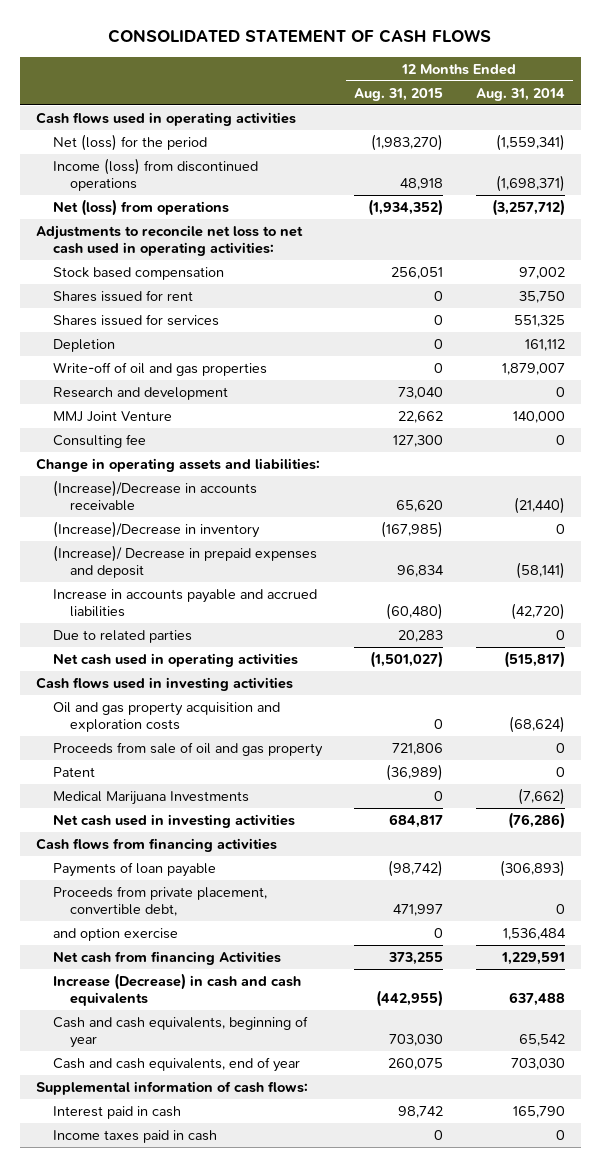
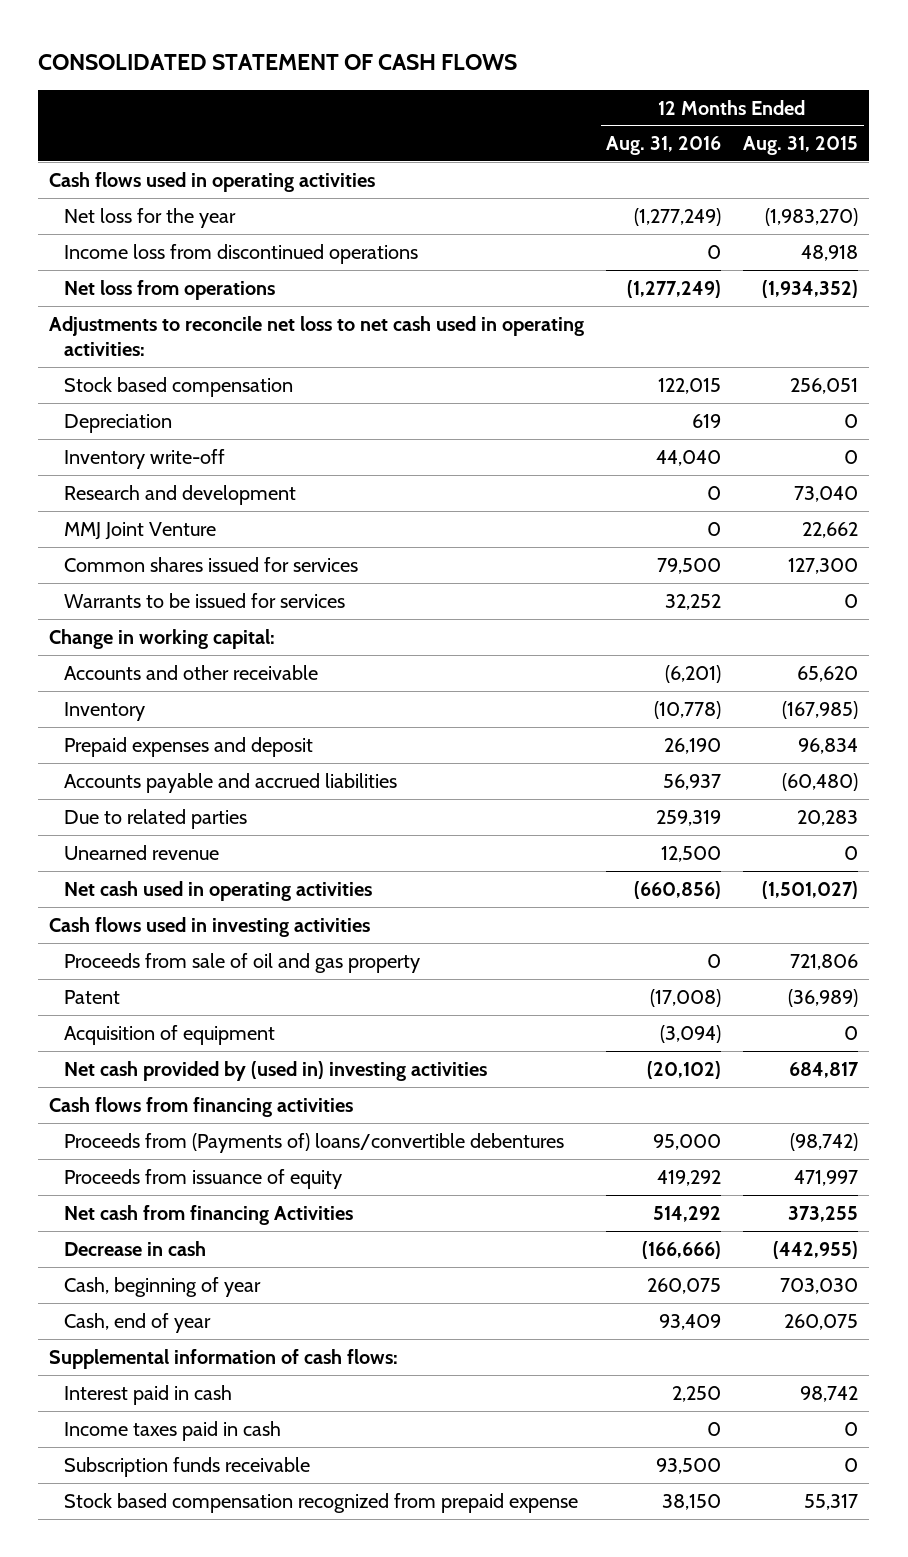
- | 12 Months Ended Aug. 31, 2015 | 12 Months Ended Aug. 31, 2014
+ | 12 Months Ended Aug. 31, 2016 | 12 Months Ended Aug. 31, 2015
- Net (loss) for the period | (1,983,270) | (1,559,341)
- Income (loss) from discontinued operations | 48,918 | (1,698,371)
- Net (loss) from operations | (1,934,352) | (3,257,712)
+ Net loss for the year | (1,277,249) | (1,983,270)
+ Income loss from discontinued operations | 0 | 48,918
+ Net loss from operations | (1,277,249) | (1,934,352)
- Shares issued for rent | 0 | 35,750
- Shares issued for services | 0 | 551,325
- Depletion | 0 | 161,112
- Write-off of oil and gas properties | 0 | 1,879,007
+ Depreciation | 619 | 0
+ Inventory write-off | 44,040 | 0
- Consulting fee | 127,300 | 0
- Change in operating assets and liabilities:
- (Increase)/Decrease in accounts receivable | 65,620 | (21,440)
- (Increase)/Decrease in inventory | (167,985) | 0
- (Increase)/ Decrease in prepaid expenses and deposit | 96,834 | (58,141)
- Increase in accounts payable and accrued liabilities | (60,480) | (42,720)
+ Common shares issued for services | 79,500 | 127,300
+ Warrants to be issued for services | 32,252 | 0
+ Change in working capital:
+ Accounts and other receivable | (6,201) | 65,620
+ Inventory | (10,778) | (167,985)
+ Prepaid expenses and deposit | 26,190 | 96,834
+ Accounts payable and accrued liabilities | 56,937 | (60,480)
+ Unearned revenue | 12,500 | 0
- Oil and gas property acquisition and exploration costs | 0 | (68,624)
- Medical Marijuana Investments | 0 | (7,662)
- Net cash used in investing activities | 684,817 | (76,286)
+ Acquisition of equipment | (3,094) | 0
+ Net cash provided by (used in) investing activities | (20,102) | 684,817
- Payments of loan payable | (98,742) | (306,893)
- Proceeds from private placement, convertible debt, | 471,997 | 0
- and option exercise | 0 | 1,536,484
+ Proceeds from (Payments of) loans/convertible debentures | 95,000 | (98,742)
+ Proceeds from issuance of equity | 419,292 | 471,997
- Increase (Decrease) in cash and cash equivalents | (442,955) | 637,488
- Cash and cash equivalents, beginning of year | 703,030 | 65,542
- Cash and cash equivalents, end of year | 260,075 | 703,030
+ Decrease in cash | (166,666) | (442,955)
+ Cash, beginning of year | 260,075 | 703,030
+ Cash, end of year | 93,409 | 260,075
+ Subscription funds receivable | 93,500 | 0
+ Stock based compensation recognized from prepaid expense | 38,150 | 55,317

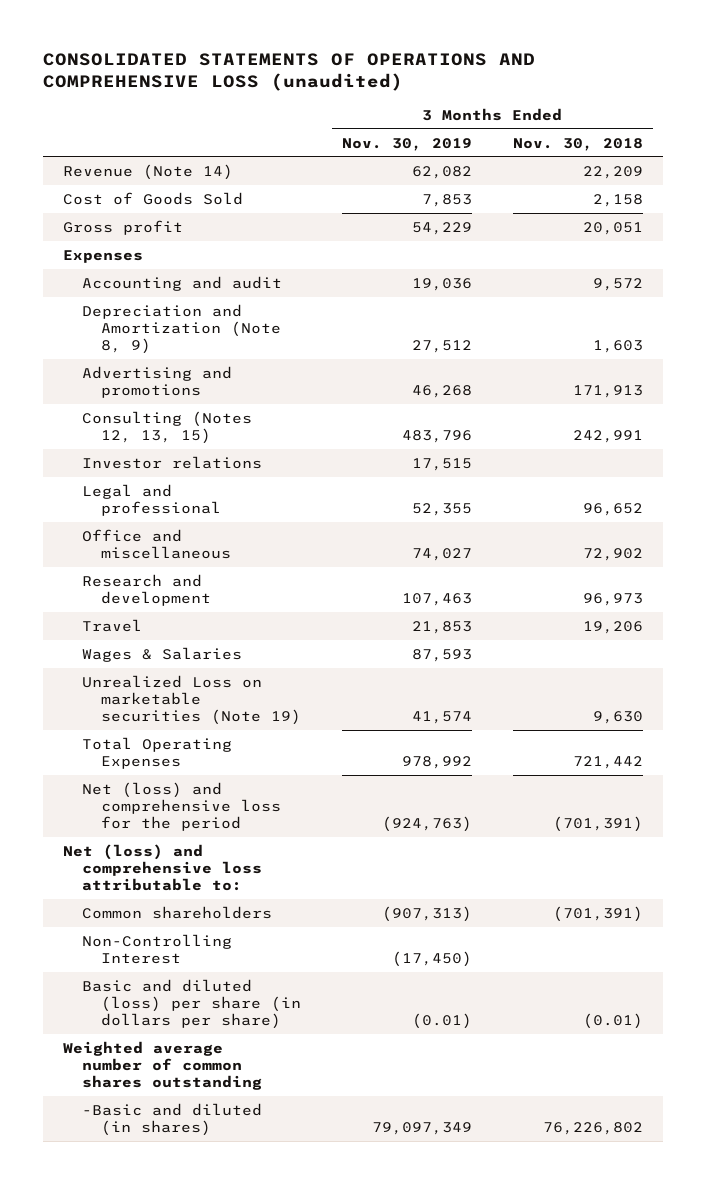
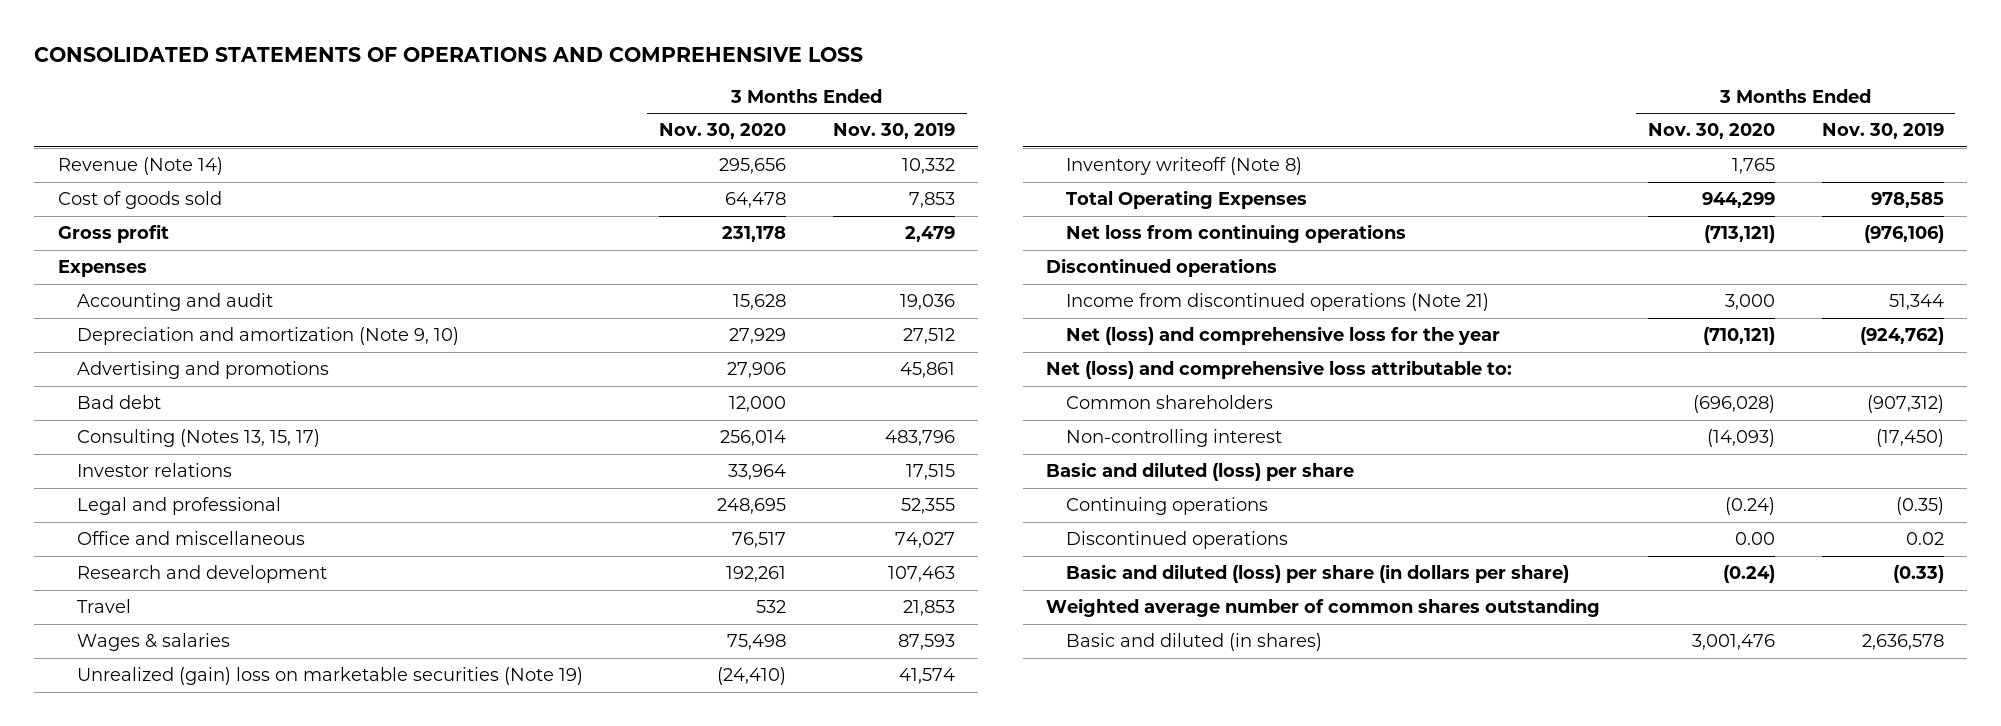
- CONSOLIDATED STATEMENTS OF OPERATIONS AND COMPREHENSIVE LOSS (unaudited)
+ CONSOLIDATED STATEMENTS OF OPERATIONS AND COMPREHENSIVE LOSS
- | 3 Months Ended Nov. 30, 2019 | 3 Months Ended Nov. 30, 2018
+ | 3 Months Ended Nov. 30, 2020 | 3 Months Ended Nov. 30, 2019
- Revenue (Note 14) | 62,082 | 22,209
- Cost of Goods Sold | 7,853 | 2,158
- Gross profit | 54,229 | 20,051
+ Revenue (Note 14) | 295,656 | 10,332
+ Cost of goods sold | 64,478 | 7,853
+ Gross profit | 231,178 | 2,479
- Depreciation and Amortization (Note 8, 9) | 27,512 | 1,603
- Advertising and promotions | 46,268 | 171,913
- Consulting (Notes 12, 13, 15) | 483,796 | 242,991
+ Depreciation and amortization (Note 9, 10) | 27,929 | 27,512
+ Advertising and promotions | 27,906 | 45,861
+ Bad debt | 12,000 |
+ Consulting (Notes 13, 15, 17) | 256,014 | 483,796
- Wages & Salaries | 87,593 |
- Unrealized Loss on marketable securities (Note 19) | 41,574 | 9,630
- Total Operating Expenses | 978,992 | 721,442
- Net (loss) and comprehensive loss for the period | (924,763) | (701,391)
+ Wages & salaries | 75,498 | 87,593
+ Unrealized (gain) loss on marketable securities (Note 19) | (24,410) | 41,574
+ Inventory writeoff (Note 8) | 1,765 |
+ Total Operating Expenses | 944,299 | 978,585
+ Net loss from continuing operations | (713,121) | (976,106)
+ Discontinued operations
+ Income from discontinued operations (Note 21) | 3,000 | 51,344
+ Net (loss) and comprehensive loss for the year | (710,121) | (924,762)
- Common shareholders | (907,313) | (701,391)
- Non-Controlling Interest | (17,450) |
- Basic and diluted (loss) per share (in dollars per share) | (0.01) | (0.01)
+ Common shareholders | (696,028) | (907,312)
+ Non-controlling interest | (14,093) | (17,450)
+ Basic and diluted (loss) per share
+ Continuing operations | (0.24) | (0.35)
+ Discontinued operations | 0.00 | 0.02
+ Basic and diluted (loss) per share (in dollars per share) | (0.24) | (0.33)
- -Basic and diluted (in shares) | 79,097,349 | 76,226,802
+ Basic and diluted (in shares) | 3,001,476 | 2,636,578

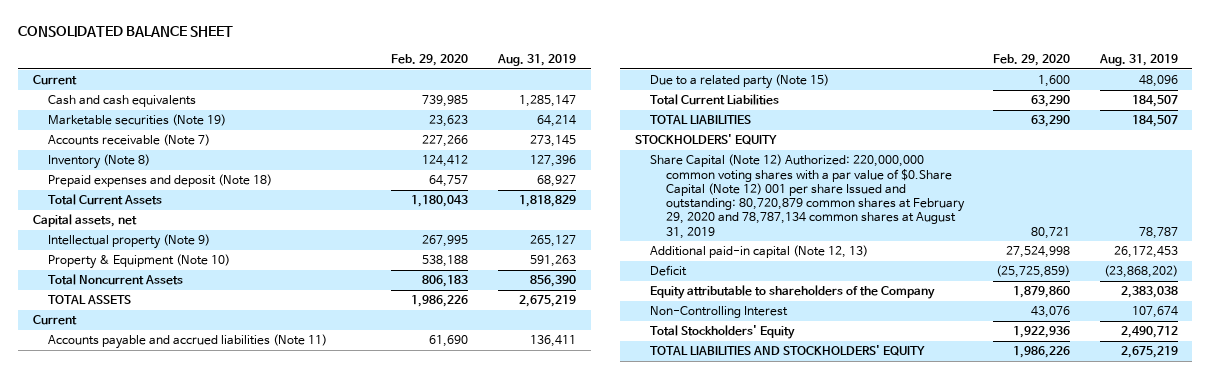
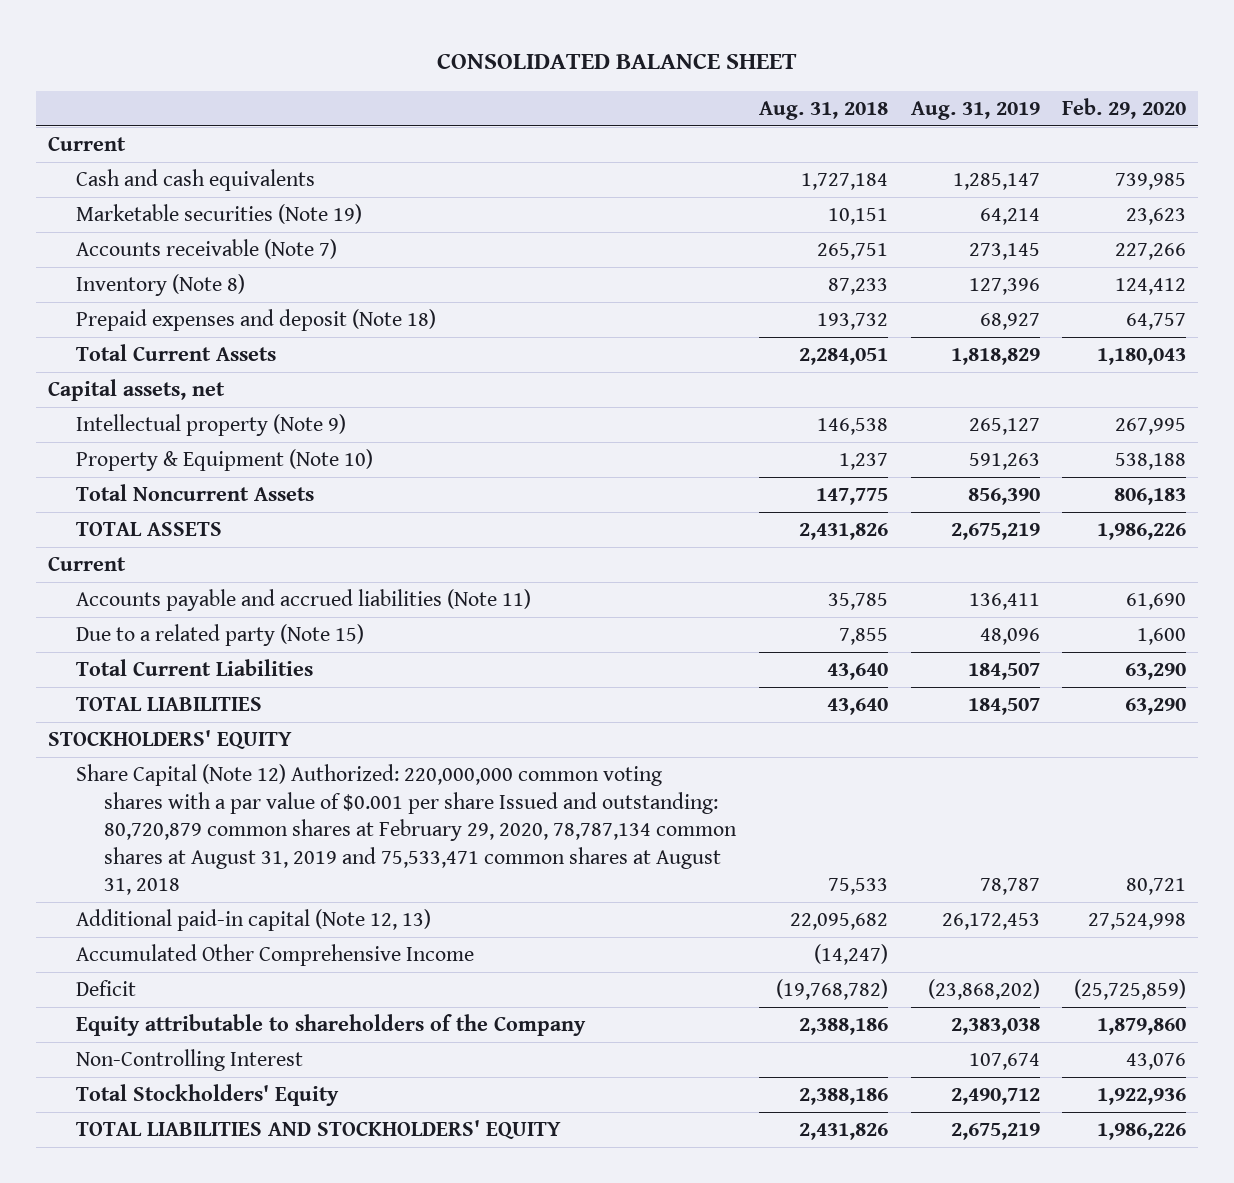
- | Feb. 29, 2020 | Aug. 31, 2019
+ | Aug. 31, 2018 | Aug. 31, 2019 | Feb. 29, 2020
- Share Capital (Note 12) Authorized: 220,000,000 common voting shares with a par value of $0.Share Capital (Note 12) 001 per share Issued and outstanding: 80,720,879 common shares at February 29, 2020 and 78,787,134 common shares at August 31, 2019 | 80,721 | 78,787
+ Share Capital (Note 12) Authorized: 220,000,000 common voting shares with a par value of $0.001 per share Issued and outstanding: 80,720,879 common shares at February 29, 2020, 78,787,134 common shares at August 31, 2019 and 75,533,471 common shares at August 31, 2018 | 75,533 | 78,787 | 80,721
+ Accumulated Other Comprehensive Income | (14,247) | |

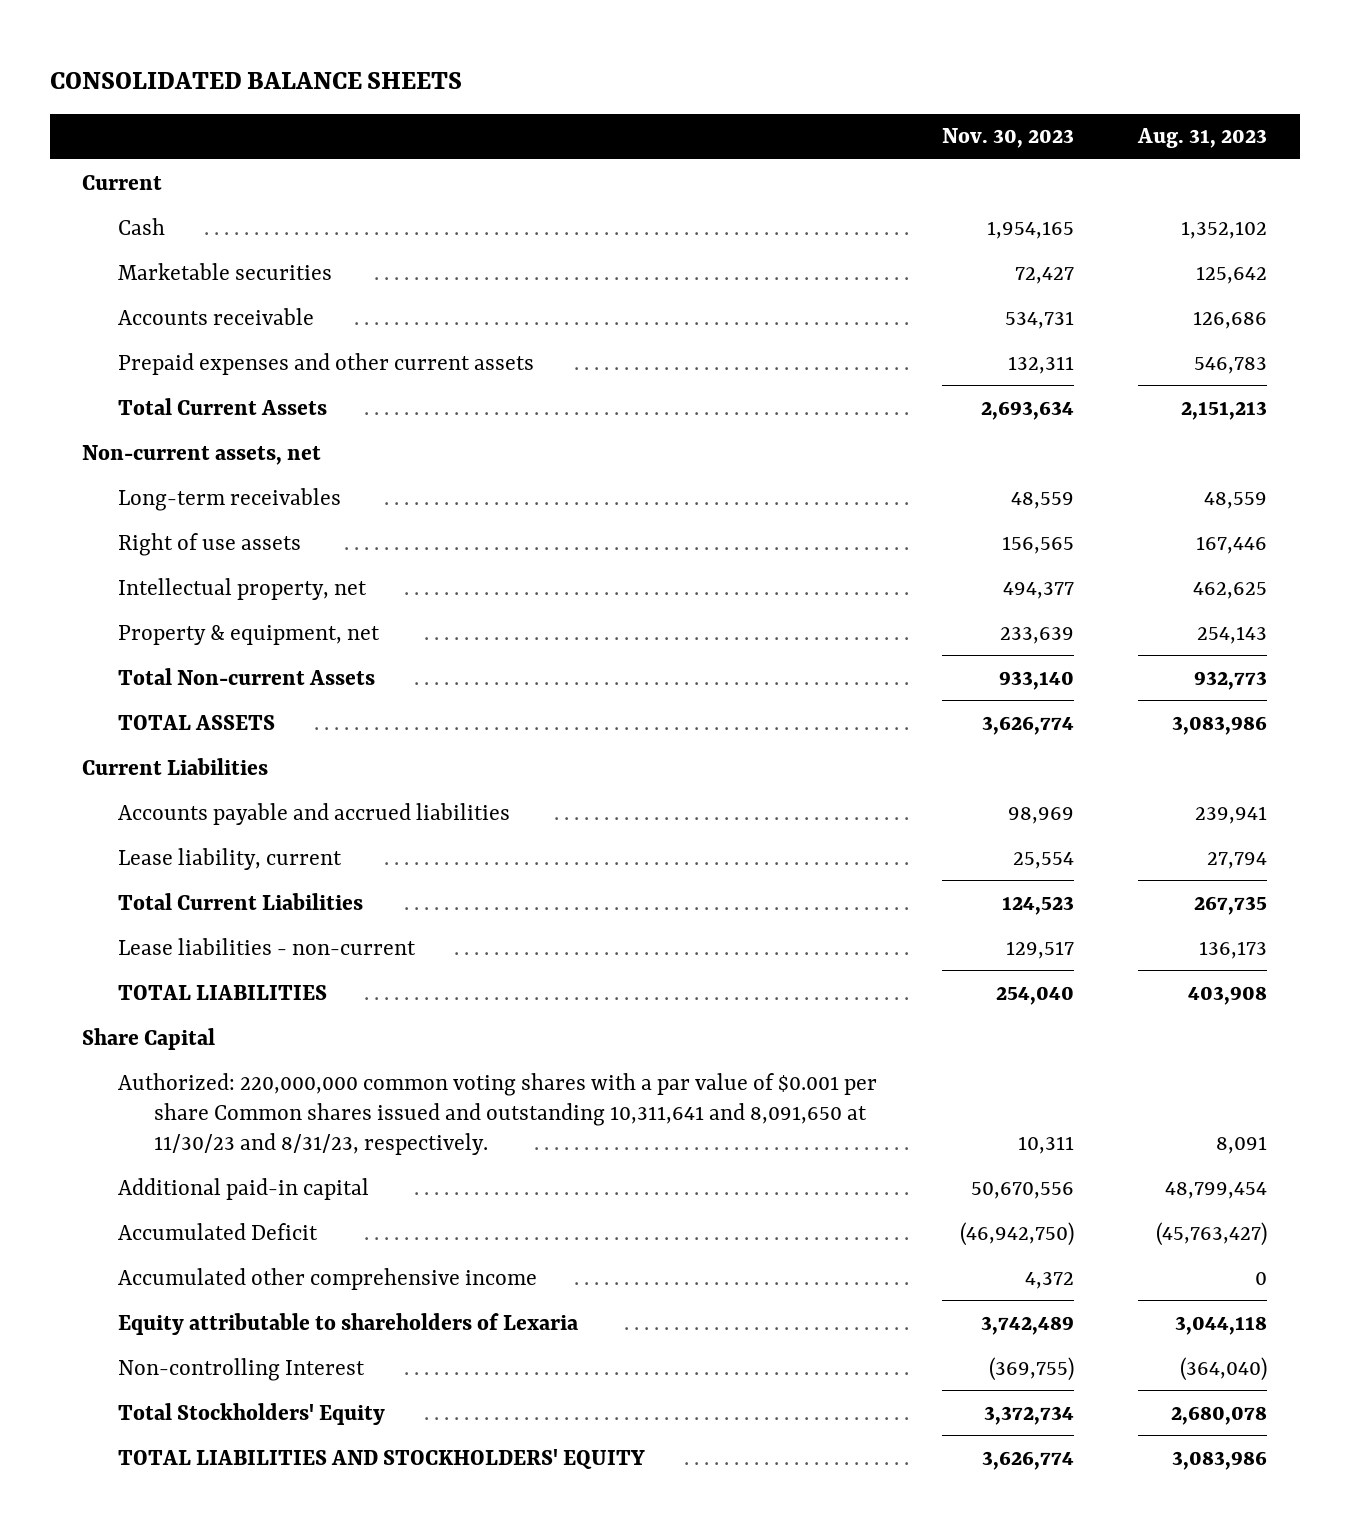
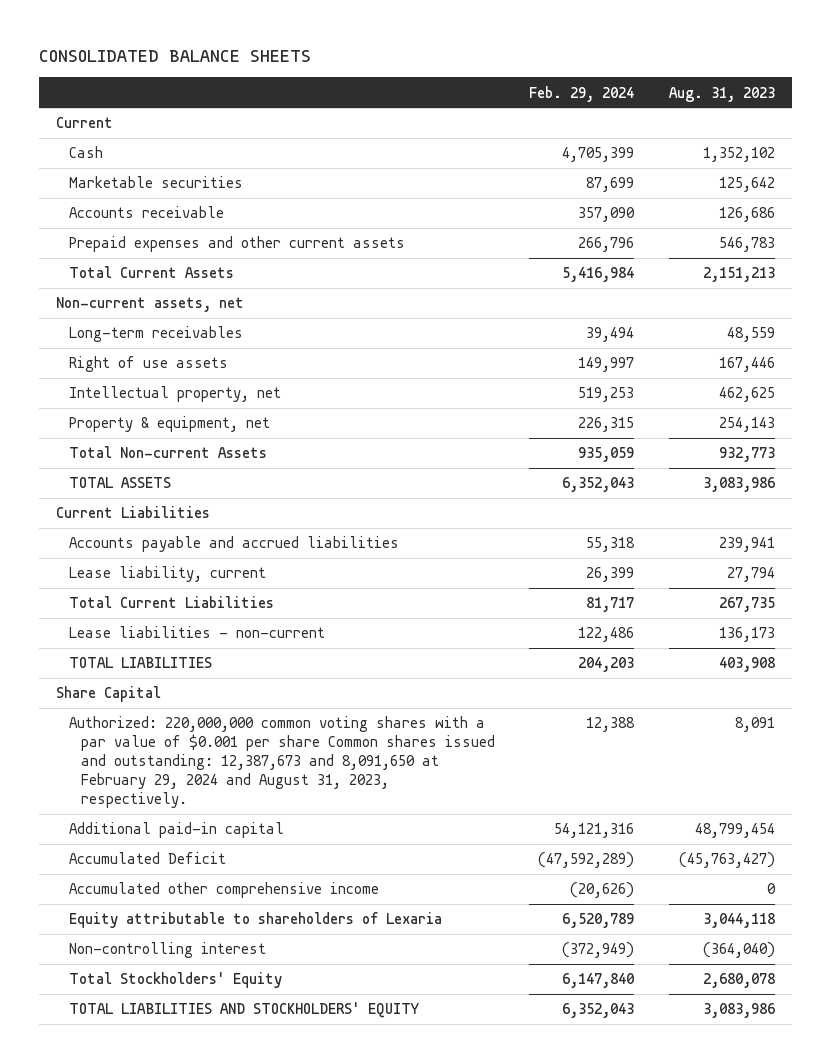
- | Nov. 30, 2023 | Aug. 31, 2023
+ | Feb. 29, 2024 | Aug. 31, 2023
- Authorized: 220,000,000 common voting shares with a par value of $0.001 per share Common shares issued and outstanding 10,311,641 and 8,091,650 at 11/30/23 and 8/31/23, respectively. | 10,311 | 8,091
+ Authorized: 220,000,000 common voting shares with a par value of $0.001 per share Common shares issued and outstanding: 12,387,673 and 8,091,650 at February 29, 2024 and August 31, 2023, respectively. | 12,388 | 8,091
- Non-controlling Interest | (369,755) | (364,040)
+ Non-controlling interest | (372,949) | (364,040)

